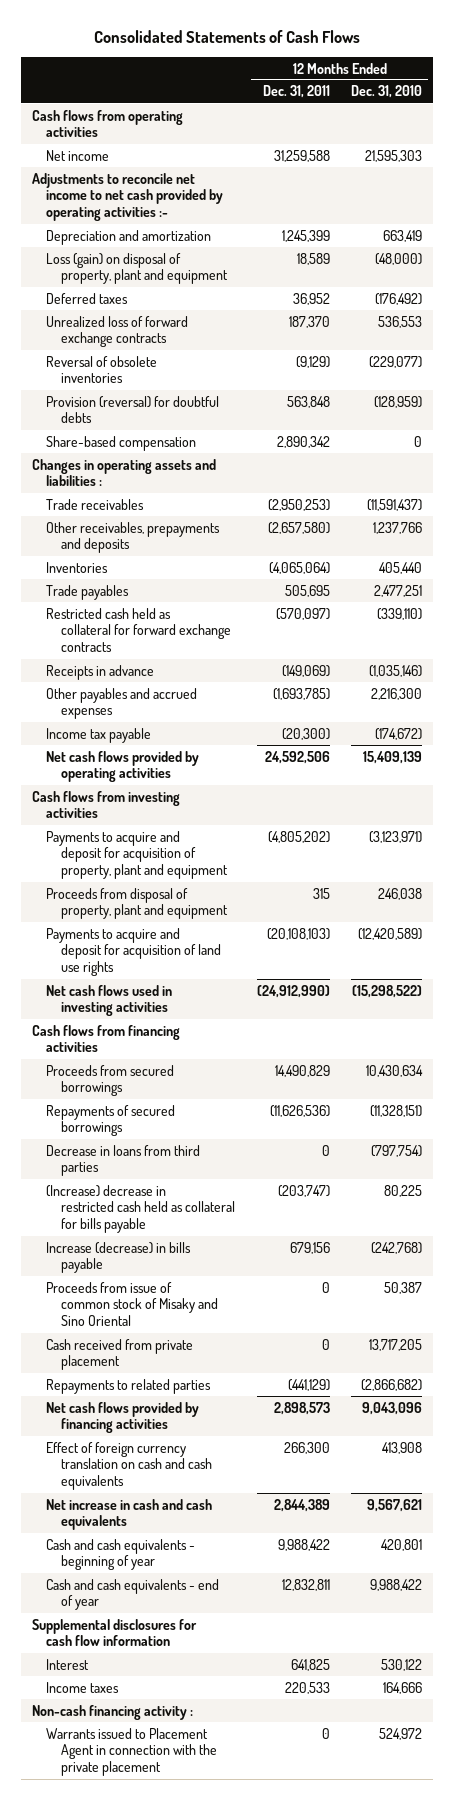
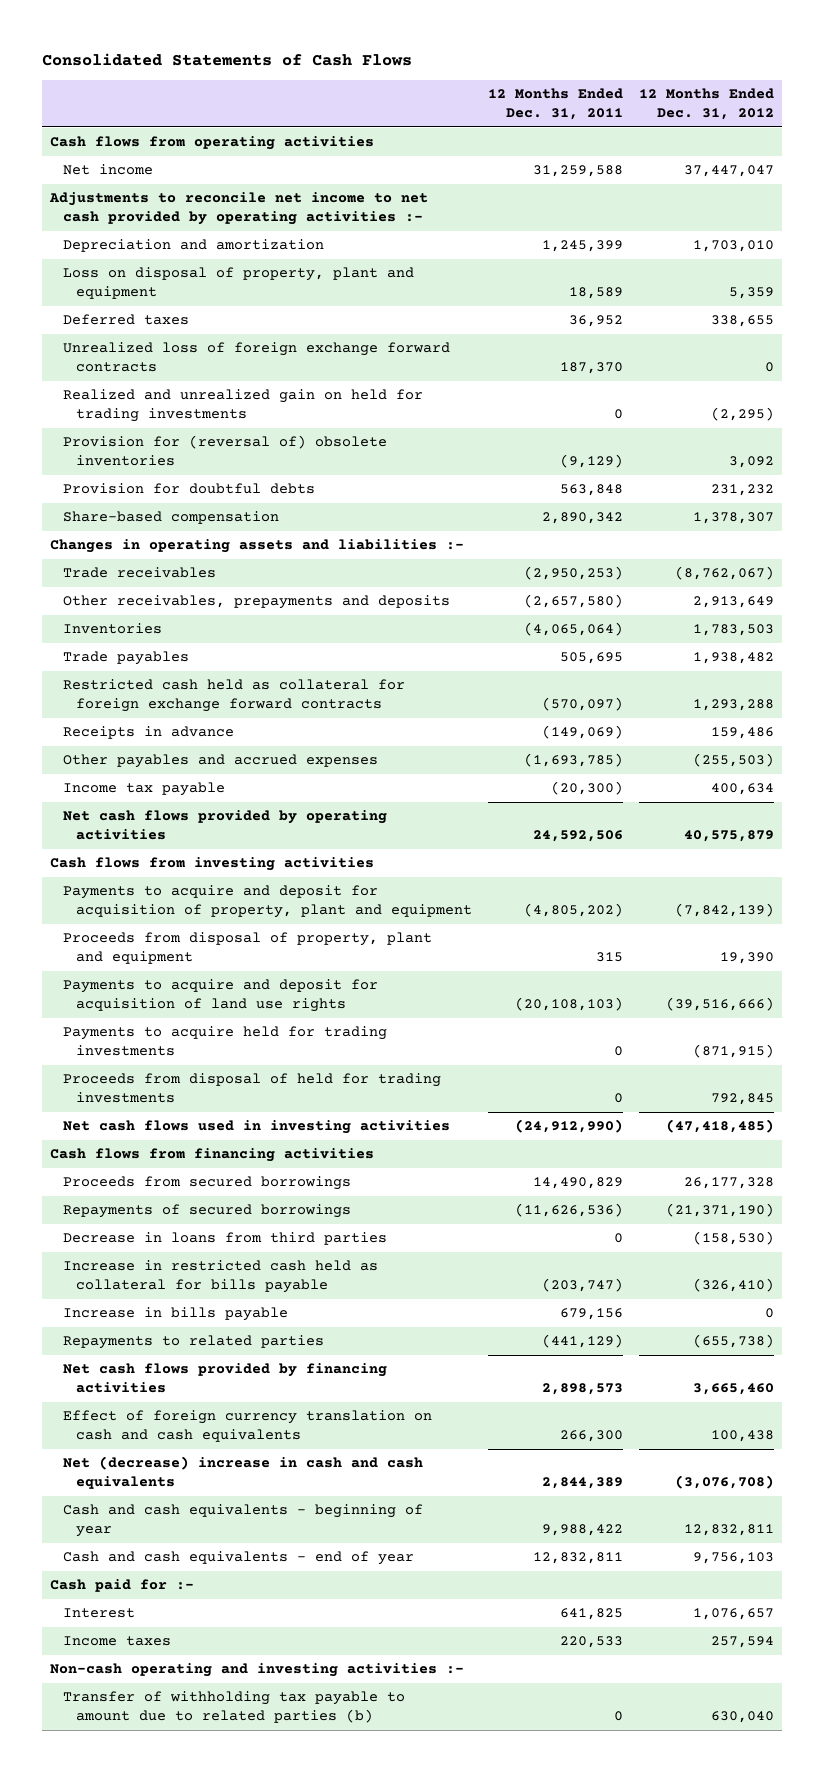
- | 12 Months Ended Dec. 31, 2011 | 12 Months Ended Dec. 31, 2010
+ | 12 Months Ended Dec. 31, 2011 | 12 Months Ended Dec. 31, 2012
- Loss (gain) on disposal of property, plant and equipment | 18,589 | (48,000)
+ Loss on disposal of property, plant and equipment | 18,589 | 5,359
- Unrealized loss of forward exchange contracts | 187,370 | 536,553
- Reversal of obsolete inventories | (9,129) | (229,077)
- Provision (reversal) for doubtful debts | 563,848 | (128,959)
+ Unrealized loss of foreign exchange forward contracts | 187,370 | 0
+ Realized and unrealized gain on held for trading investments | 0 | (2,295)
+ Provision for (reversal of) obsolete inventories | (9,129) | 3,092
+ Provision for doubtful debts | 563,848 | 231,232
- Changes in operating assets and liabilities :
+ Changes in operating assets and liabilities :-
- Restricted cash held as collateral for forward exchange contracts | (570,097) | (339,110)
+ Restricted cash held as collateral for foreign exchange forward contracts | (570,097) | 1,293,288
+ Payments to acquire held for trading investments | 0 | (871,915)
+ Proceeds from disposal of held for trading investments | 0 | 792,845
- (Increase) decrease in restricted cash held as collateral for bills payable | (203,747) | 80,225
- Increase (decrease) in bills payable | 679,156 | (242,768)
- Proceeds from issue of common stock of Misaky and Sino Oriental | 0 | 50,387
- Cash received from private placement | 0 | 13,717,205
+ Increase in restricted cash held as collateral for bills payable | (203,747) | (326,410)
+ Increase in bills payable | 679,156 | 0
- Net increase in cash and cash equivalents | 2,844,389 | 9,567,621
+ Net (decrease) increase in cash and cash equivalents | 2,844,389 | (3,076,708)
- Supplemental disclosures for cash flow information
+ Cash paid for :-
- Non-cash financing activity :
- Warrants issued to Placement Agent in connection with the private placement | 0 | 524,972
+ Non-cash operating and investing activities :-
+ Transfer of withholding tax payable to amount due to related parties (b) | 0 | 630,040

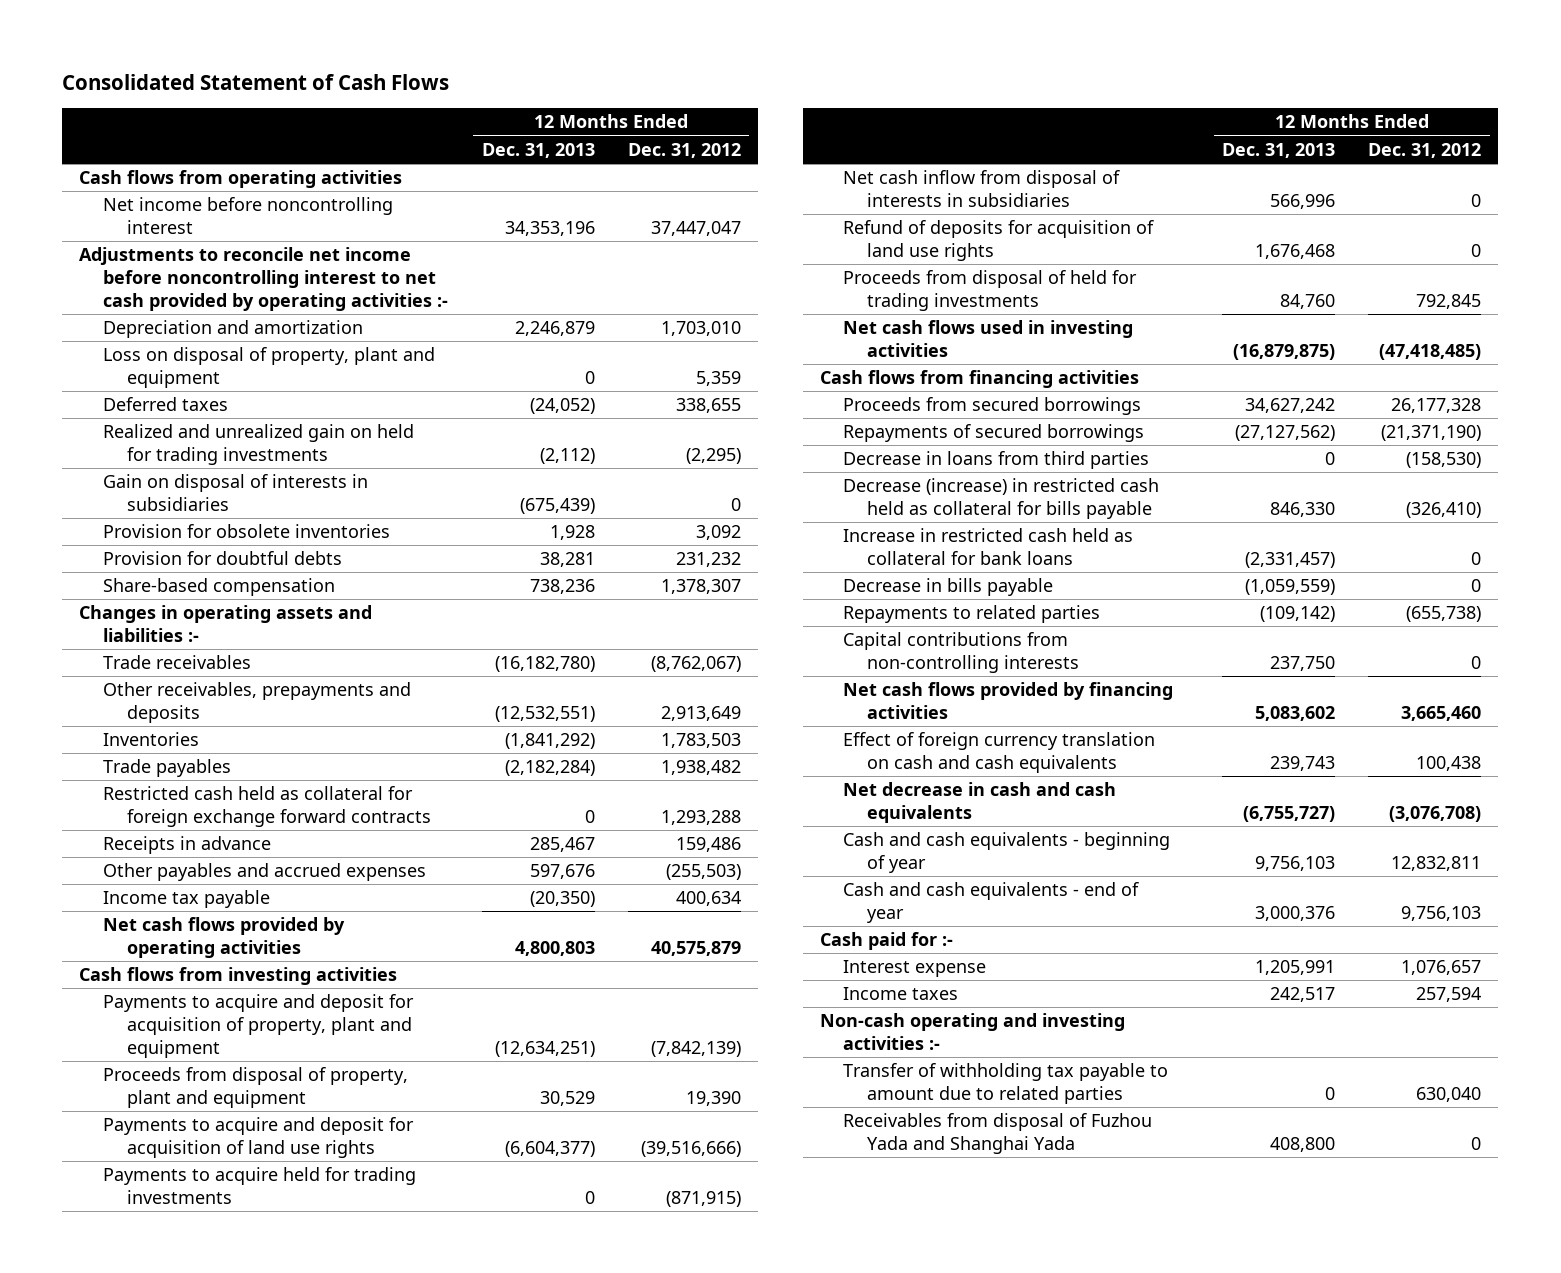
- Consolidated Statements of Cash Flows
+ Consolidated Statement of Cash Flows
- | 12 Months Ended Dec. 31, 2011 | 12 Months Ended Dec. 31, 2012
+ | 12 Months Ended Dec. 31, 2013 | 12 Months Ended Dec. 31, 2012
- Net income | 31,259,588 | 37,447,047
- Adjustments to reconcile net income to net cash provided by operating activities :-
+ Net income before noncontrolling interest | 34,353,196 | 37,447,047
+ Adjustments to reconcile net income before noncontrolling interest to net cash provided by operating activities :-
- Unrealized loss of foreign exchange forward contracts | 187,370 | 0
- Provision for (reversal of) obsolete inventories | (9,129) | 3,092
+ Gain on disposal of interests in subsidiaries | (675,439) | 0
+ Provision for obsolete inventories | 1,928 | 3,092
+ Net cash inflow from disposal of interests in subsidiaries | 566,996 | 0
+ Refund of deposits for acquisition of land use rights | 1,676,468 | 0
- Increase in restricted cash held as collateral for bills payable | (203,747) | (326,410)
- Increase in bills payable | 679,156 | 0
+ Decrease (increase) in restricted cash held as collateral for bills payable | 846,330 | (326,410)
+ Increase in restricted cash held as collateral for bank loans | (2,331,457) | 0
+ Decrease in bills payable | (1,059,559) | 0
+ Capital contributions from non-controlling interests | 237,750 | 0
- Net (decrease) increase in cash and cash equivalents | 2,844,389 | (3,076,708)
+ Net decrease in cash and cash equivalents | (6,755,727) | (3,076,708)
- Interest | 641,825 | 1,076,657
+ Interest expense | 1,205,991 | 1,076,657
- Transfer of withholding tax payable to amount due to related parties (b) | 0 | 630,040
+ Transfer of withholding tax payable to amount due to related parties | 0 | 630,040
+ Receivables from disposal of Fuzhou Yada and Shanghai Yada | 408,800 | 0

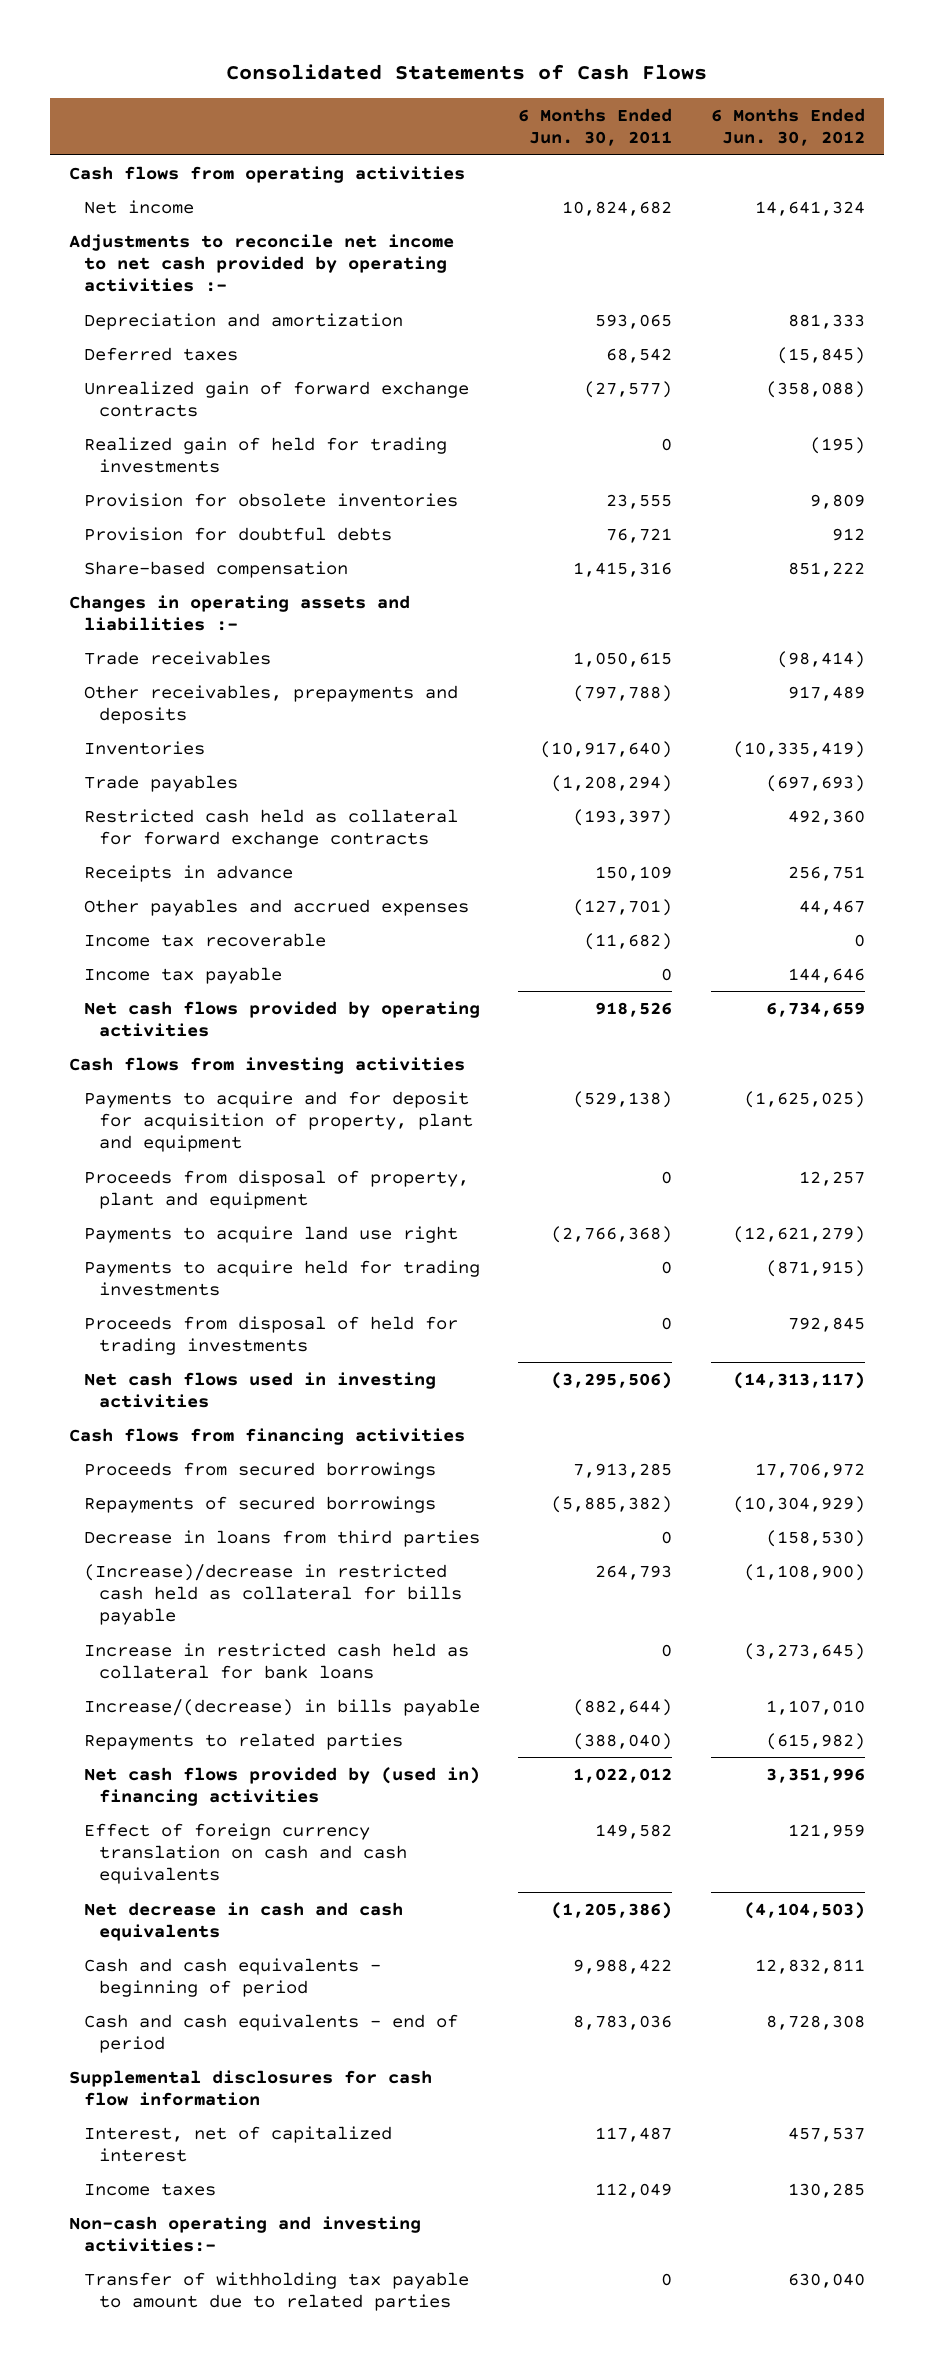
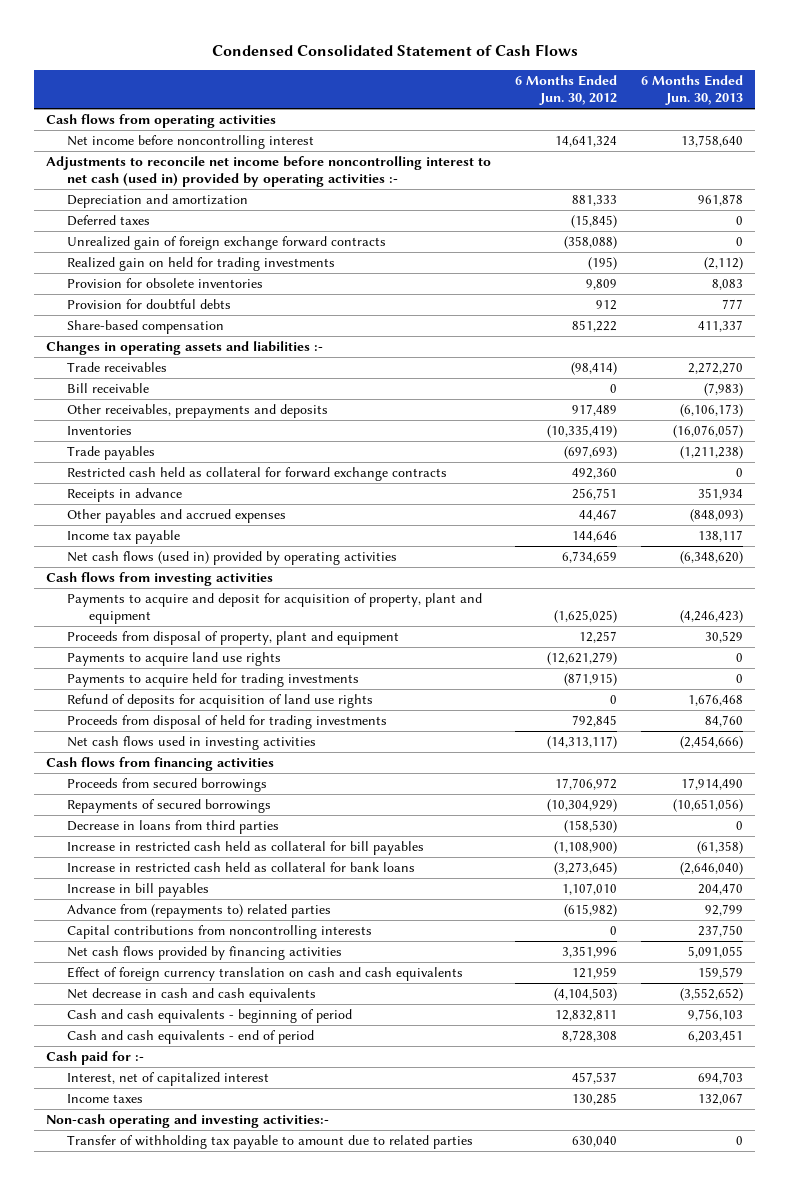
- Consolidated Statements of Cash Flows
+ Condensed Consolidated Statement of Cash Flows
- | 6 Months Ended Jun. 30, 2011 | 6 Months Ended Jun. 30, 2012
+ | 6 Months Ended Jun. 30, 2012 | 6 Months Ended Jun. 30, 2013
- Net income | 10,824,682 | 14,641,324
- Adjustments to reconcile net income to net cash provided by operating activities :-
+ Net income before noncontrolling interest | 14,641,324 | 13,758,640
+ Adjustments to reconcile net income before noncontrolling interest to net cash (used in) provided by operating activities :-
- Unrealized gain of forward exchange contracts | (27,577) | (358,088)
- Realized gain of held for trading investments | 0 | (195)
+ Unrealized gain of foreign exchange forward contracts | (358,088) | 0
+ Realized gain on held for trading investments | (195) | (2,112)
+ Bill receivable | 0 | (7,983)
- Income tax recoverable | (11,682) | 0
- Net cash flows provided by operating activities | 918,526 | 6,734,659
+ Net cash flows (used in) provided by operating activities | 6,734,659 | (6,348,620)
- Payments to acquire and for deposit for acquisition of property, plant and equipment | (529,138) | (1,625,025)
+ Payments to acquire and deposit for acquisition of property, plant and equipment | (1,625,025) | (4,246,423)
- Payments to acquire land use right | (2,766,368) | (12,621,279)
+ Payments to acquire land use rights | (12,621,279) | 0
+ Refund of deposits for acquisition of land use rights | 0 | 1,676,468
- (Increase)/decrease in restricted cash held as collateral for bills payable | 264,793 | (1,108,900)
+ Increase in restricted cash held as collateral for bill payables | (1,108,900) | (61,358)
- Increase/(decrease) in bills payable | (882,644) | 1,107,010
- Repayments to related parties | (388,040) | (615,982)
- Net cash flows provided by (used in) financing activities | 1,022,012 | 3,351,996
+ Increase in bill payables | 1,107,010 | 204,470
+ Advance from (repayments to) related parties | (615,982) | 92,799
+ Capital contributions from noncontrolling interests | 0 | 237,750
+ Net cash flows provided by financing activities | 3,351,996 | 5,091,055
- Supplemental disclosures for cash flow information
+ Cash paid for :-

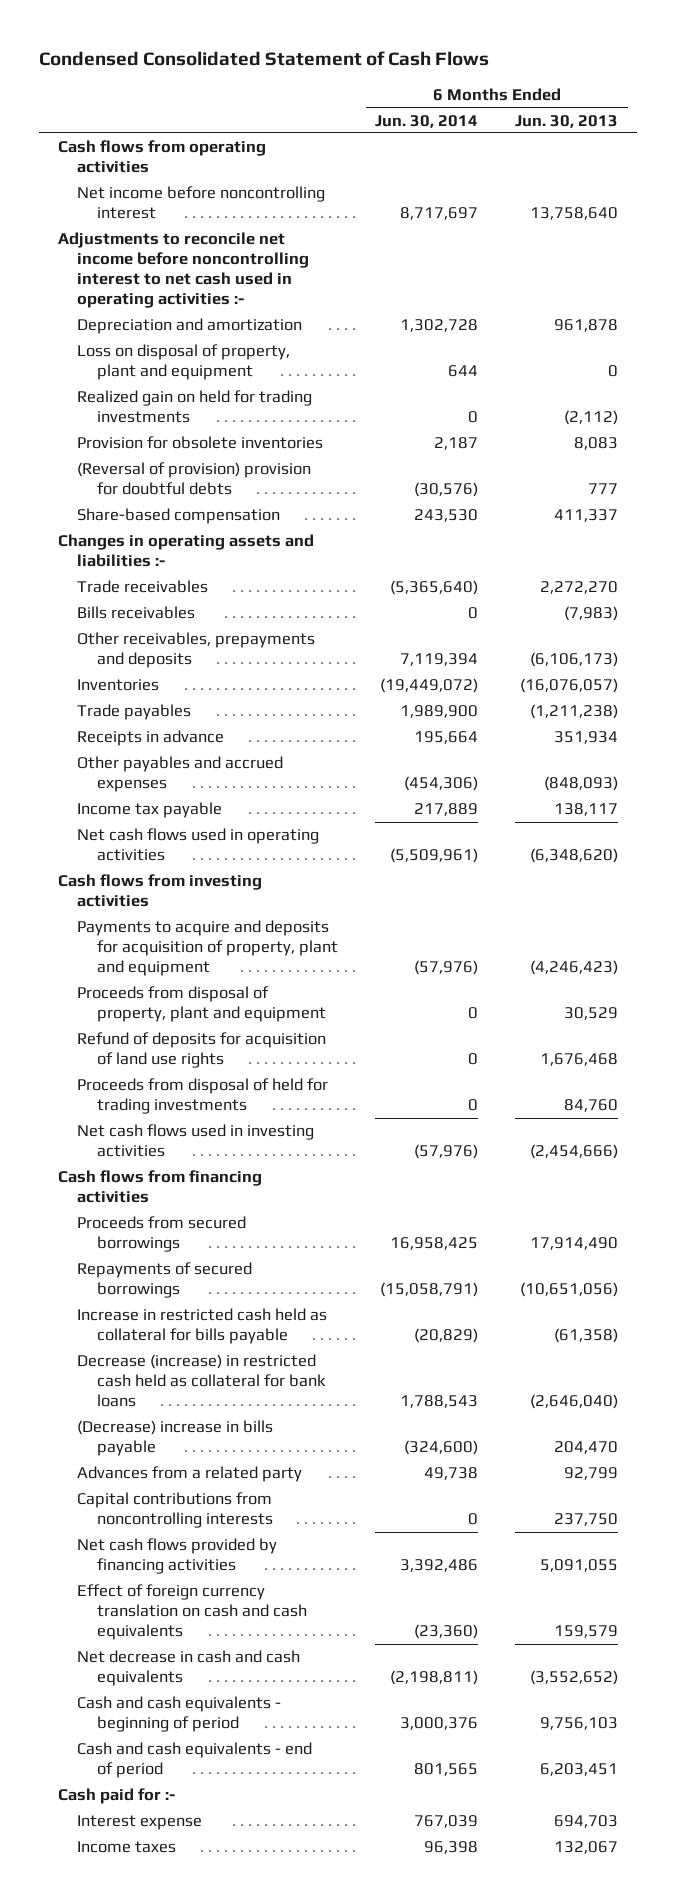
- | 6 Months Ended Jun. 30, 2012 | 6 Months Ended Jun. 30, 2013
+ | 6 Months Ended Jun. 30, 2014 | 6 Months Ended Jun. 30, 2013
- Adjustments to reconcile net income before noncontrolling interest to net cash (used in) provided by operating activities :-
+ Adjustments to reconcile net income before noncontrolling interest to net cash used in operating activities :-
- Deferred taxes | (15,845) | 0
- Unrealized gain of foreign exchange forward contracts | (358,088) | 0
+ Loss on disposal of property, plant and equipment | 644 | 0
- Provision for doubtful debts | 912 | 777
+ (Reversal of provision) provision for doubtful debts | (30,576) | 777
- Bill receivable | 0 | (7,983)
+ Bills receivables | 0 | (7,983)
- Restricted cash held as collateral for forward exchange contracts | 492,360 | 0
- Net cash flows (used in) provided by operating activities | 6,734,659 | (6,348,620)
+ Net cash flows used in operating activities | (5,509,961) | (6,348,620)
- Payments to acquire and deposit for acquisition of property, plant and equipment | (1,625,025) | (4,246,423)
+ Payments to acquire and deposits for acquisition of property, plant and equipment | (57,976) | (4,246,423)
- Payments to acquire land use rights | (12,621,279) | 0
- Payments to acquire held for trading investments | (871,915) | 0
- Decrease in loans from third parties | (158,530) | 0
- Increase in restricted cash held as collateral for bill payables | (1,108,900) | (61,358)
- Increase in restricted cash held as collateral for bank loans | (3,273,645) | (2,646,040)
- Increase in bill payables | 1,107,010 | 204,470
- Advance from (repayments to) related parties | (615,982) | 92,799
+ Increase in restricted cash held as collateral for bills payable | (20,829) | (61,358)
+ Decrease (increase) in restricted cash held as collateral for bank loans | 1,788,543 | (2,646,040)
+ (Decrease) increase in bills payable | (324,600) | 204,470
+ Advances from a related party | 49,738 | 92,799
- Interest, net of capitalized interest | 457,537 | 694,703
+ Interest expense | 767,039 | 694,703
- Non-cash operating and investing activities:-
- Transfer of withholding tax payable to amount due to related parties | 630,040 | 0

